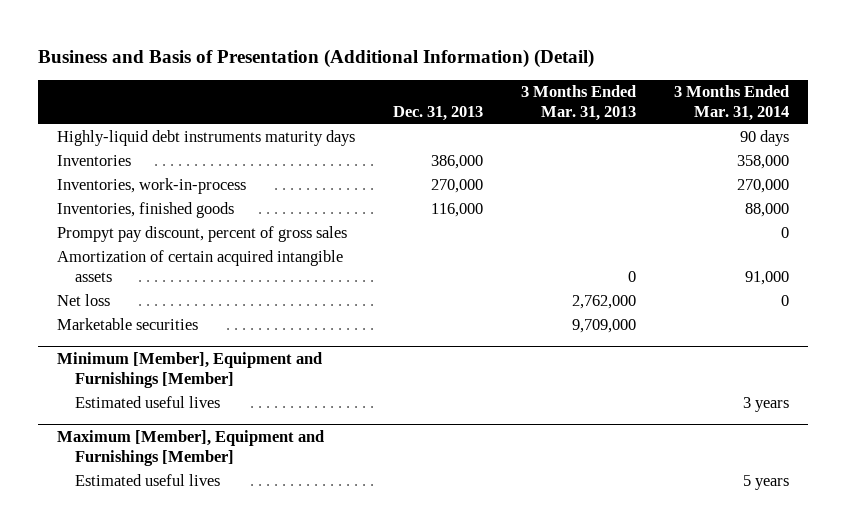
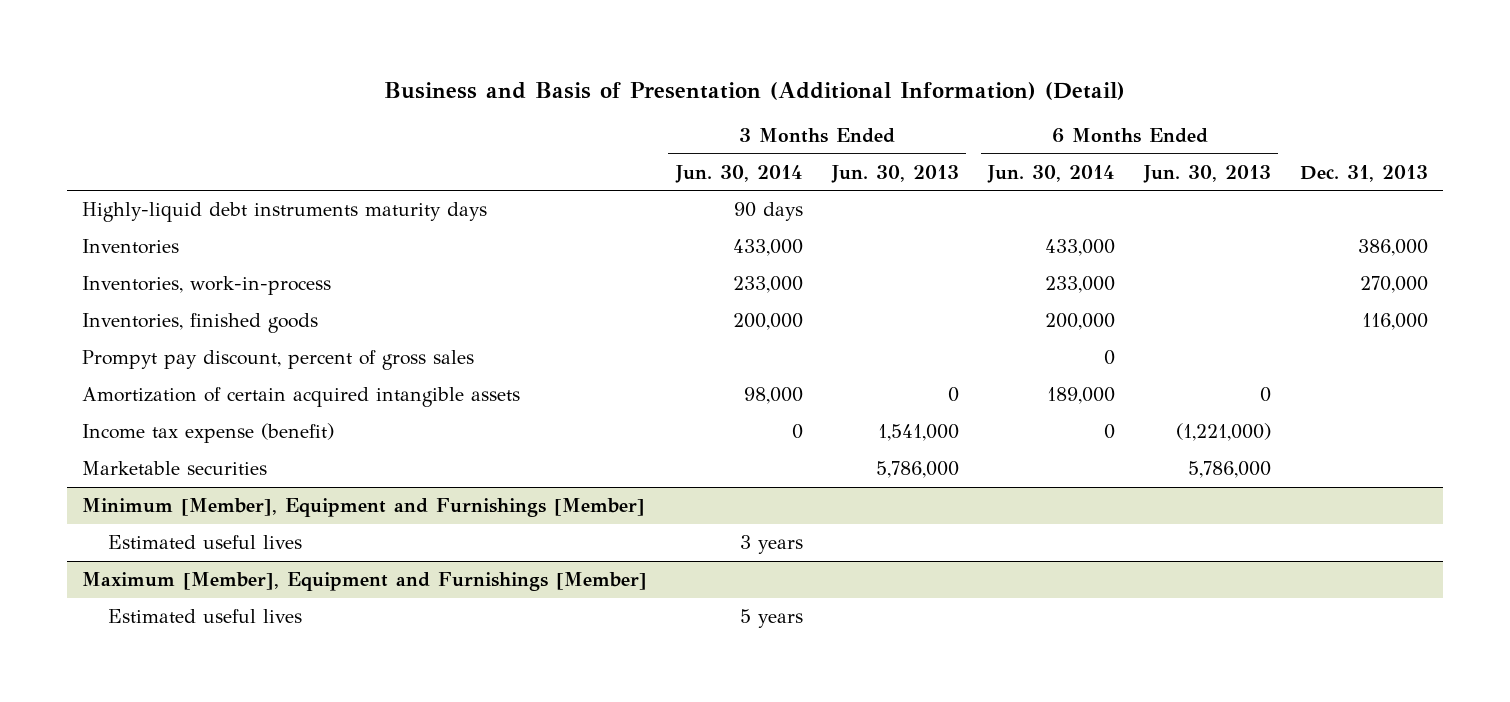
- | Dec. 31, 2013 | 3 Months Ended Mar. 31, 2013 | 3 Months Ended Mar. 31, 2014
+ | 3 Months Ended Jun. 30, 2014 | 3 Months Ended Jun. 30, 2013 | 6 Months Ended Jun. 30, 2014 | 6 Months Ended Jun. 30, 2013 | Dec. 31, 2013
- Net loss | | 2,762,000 | 0
+ Income tax expense (benefit) | 0 | 1,541,000 | 0 | (1,221,000) |

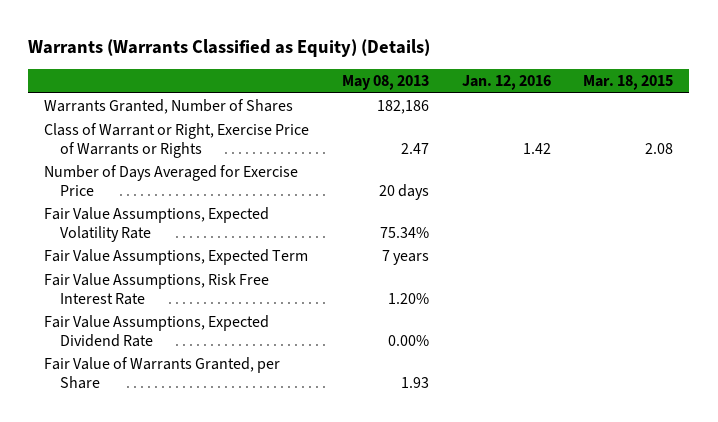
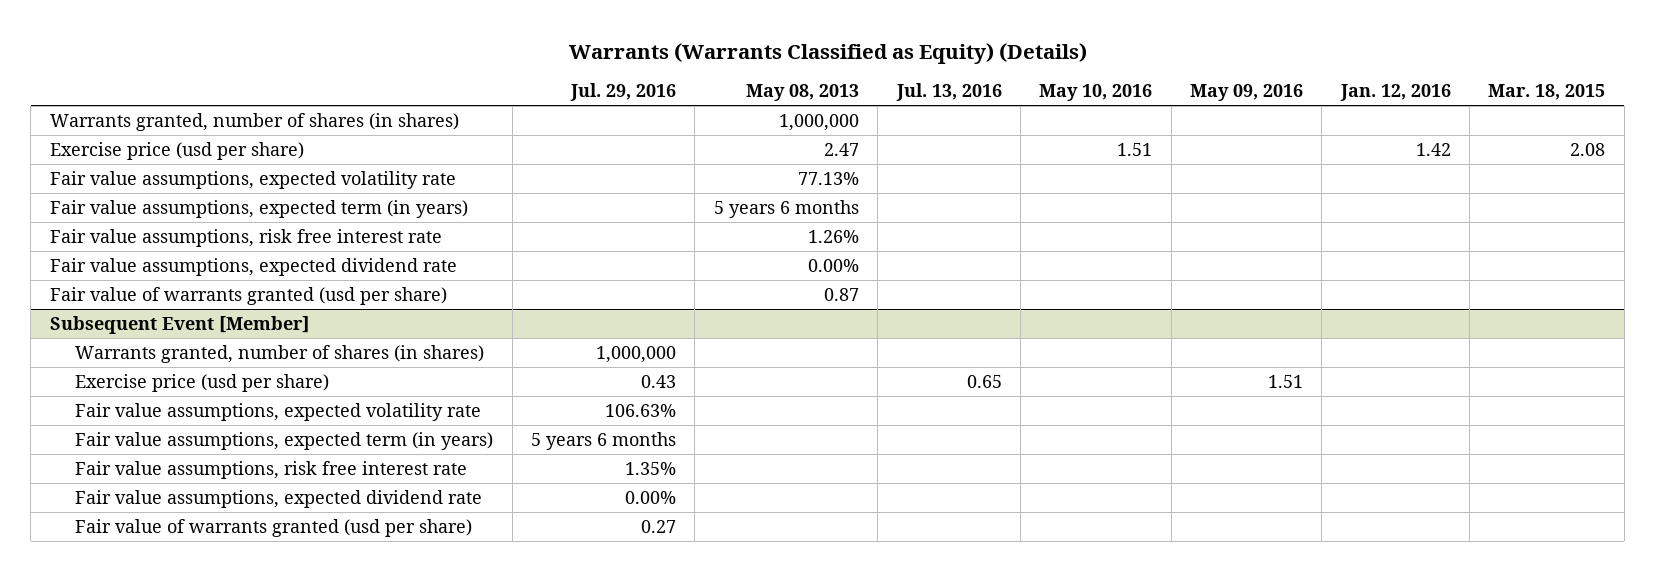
- | May 08, 2013 | Jan. 12, 2016 | Mar. 18, 2015
+ | Jul. 29, 2016 | May 08, 2013 | Jul. 13, 2016 | May 10, 2016 | May 09, 2016 | Jan. 12, 2016 | Mar. 18, 2015
- Warrants Granted, Number of Shares | 182,186 | |
- Class of Warrant or Right, Exercise Price of Warrants or Rights | 2.47 | 1.42 | 2.08
- Number of Days Averaged for Exercise Price | 20 days | |
- Fair Value Assumptions, Expected Volatility Rate | 75.34% | |
- Fair Value Assumptions, Expected Term | 7 years | |
- Fair Value Assumptions, Risk Free Interest Rate | 1.20% | |
- Fair Value Assumptions, Expected Dividend Rate | 0.00% | |
- Fair Value of Warrants Granted, per Share | 1.93 | |
+ Warrants granted, number of shares (in shares) | | 1,000,000 | | | | |
+ Exercise price (usd per share) | | 2.47 | | 1.51 | | 1.42 | 2.08
+ Fair value assumptions, expected volatility rate | | 77.13% | | | | |
+ Fair value assumptions, expected term (in years) | | 5 years 6 months | | | | |
+ Fair value assumptions, risk free interest rate | | 1.26% | | | | |
+ Fair value assumptions, expected dividend rate | | 0.00% | | | | |
+ Fair value of warrants granted (usd per share) | | 0.87 | | | | |
+ Subsequent Event [Member]
+ Warrants granted, number of shares (in shares) | 1,000,000 | | | | | |
+ Exercise price (usd per share) | 0.43 | | 0.65 | | 1.51 | |
+ Fair value assumptions, expected volatility rate | 106.63% | | | | | |
+ Fair value assumptions, expected term (in years) | 5 years 6 months | | | | | |
+ Fair value assumptions, risk free interest rate | 1.35% | | | | | |
+ Fair value assumptions, expected dividend rate | 0.00% | | | | | |
+ Fair value of warrants granted (usd per share) | 0.27 | | | | | |

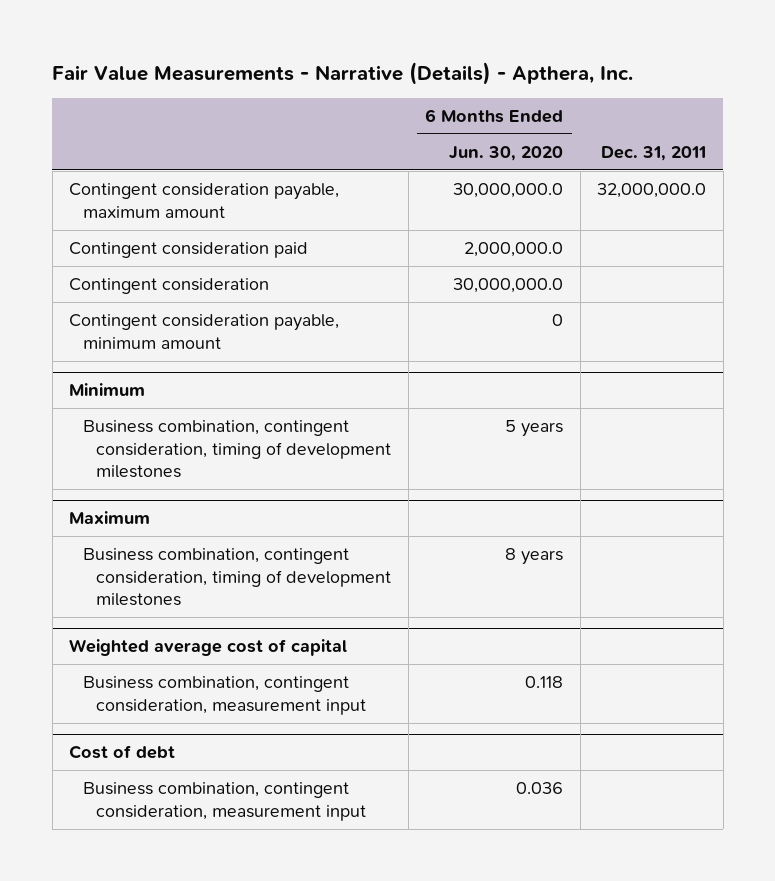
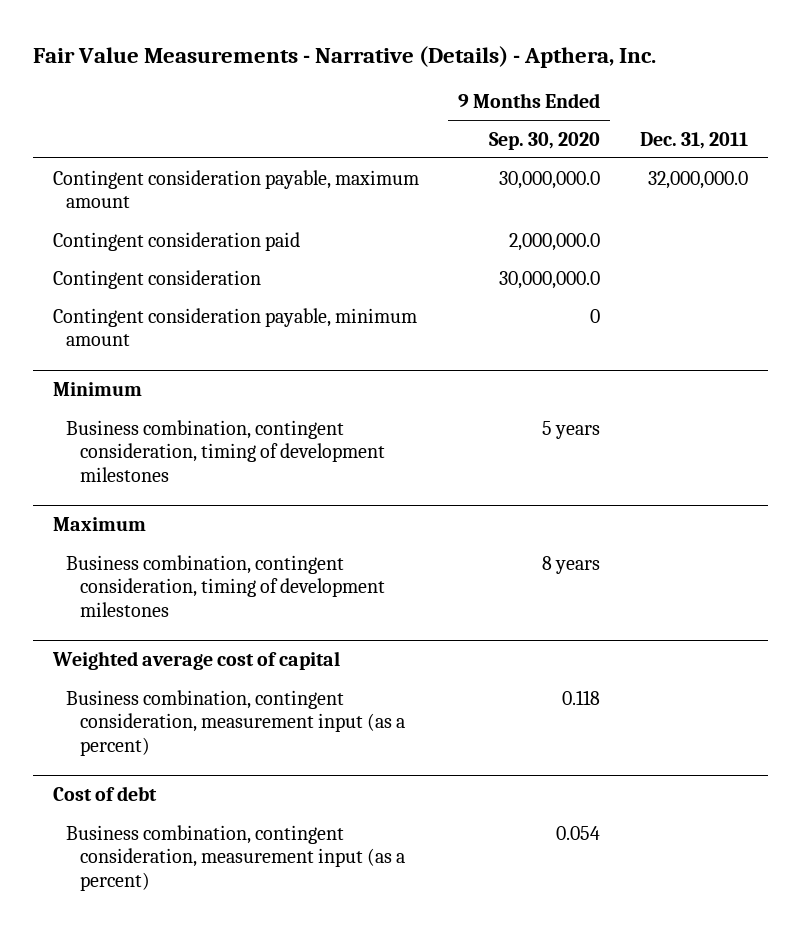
- | 6 Months Ended Jun. 30, 2020 | Dec. 31, 2011
+ | 9 Months Ended Sep. 30, 2020 | Dec. 31, 2011
@ Weighted average cost of capital
- Business combination, contingent consideration, measurement input | 0.118 |
+ Business combination, contingent consideration, measurement input (as a percent) | 0.118 |
@ Cost of debt
- Business combination, contingent consideration, measurement input | 0.036 |
+ Business combination, contingent consideration, measurement input (as a percent) | 0.054 |

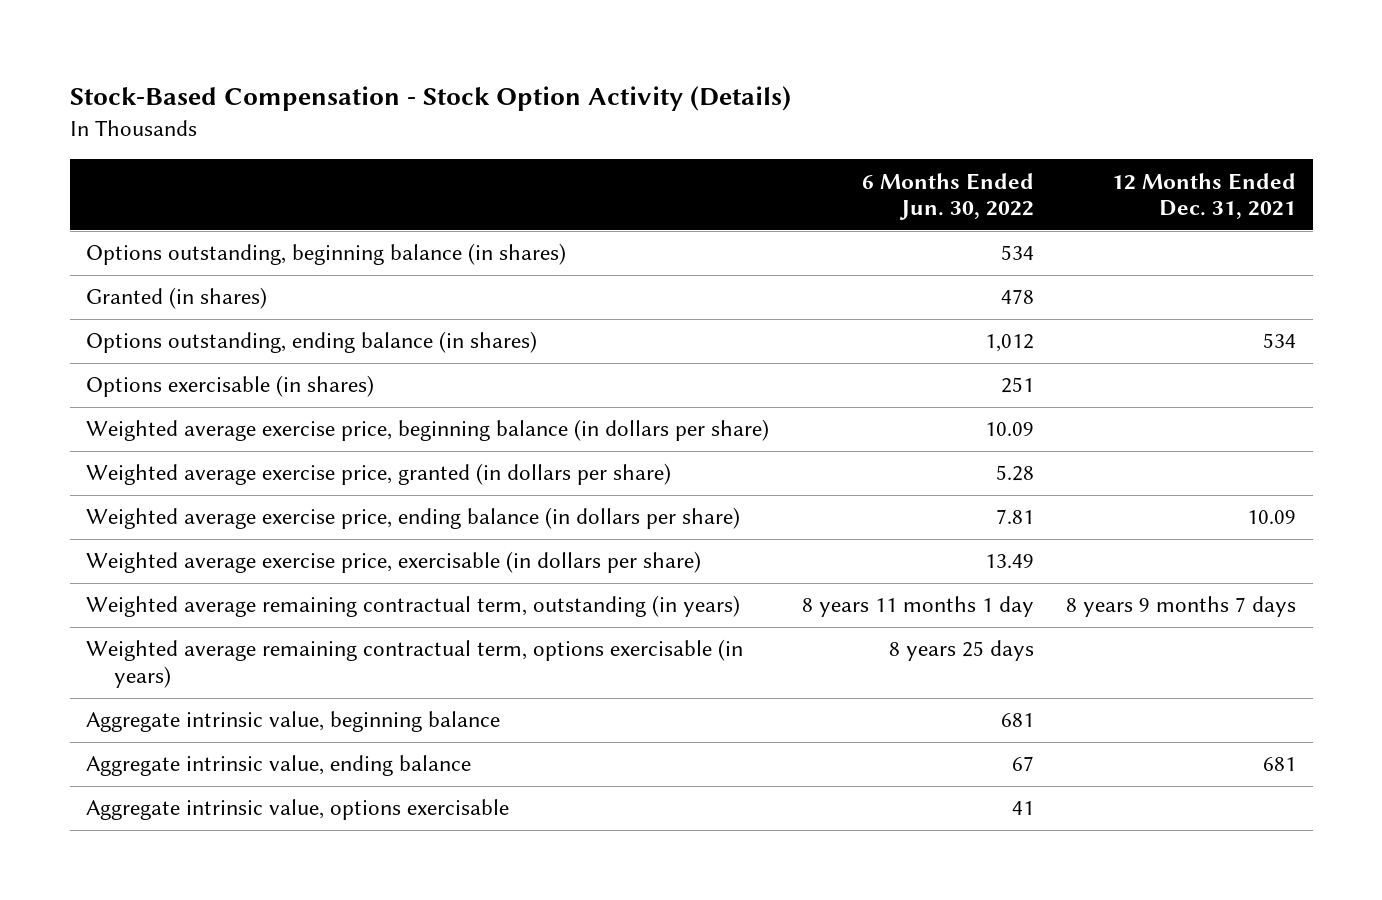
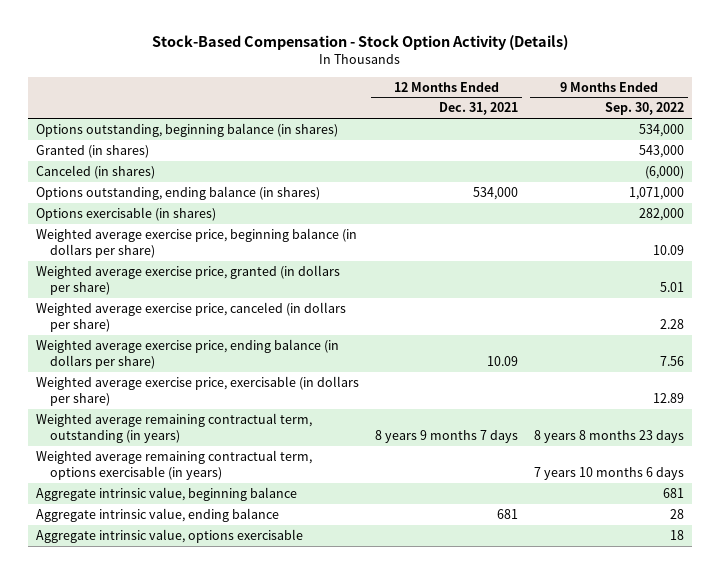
- | 6 Months Ended Jun. 30, 2022 | 12 Months Ended Dec. 31, 2021
+ | 12 Months Ended Dec. 31, 2021 | 9 Months Ended Sep. 30, 2022
- Options outstanding, ending balance (in shares) | 1,012 | 534
+ Canceled (in shares) | | (6,000)
+ Options outstanding, ending balance (in shares) | 534,000 | 1,071,000
+ Weighted average exercise price, canceled (in dollars per share) | | 2.28

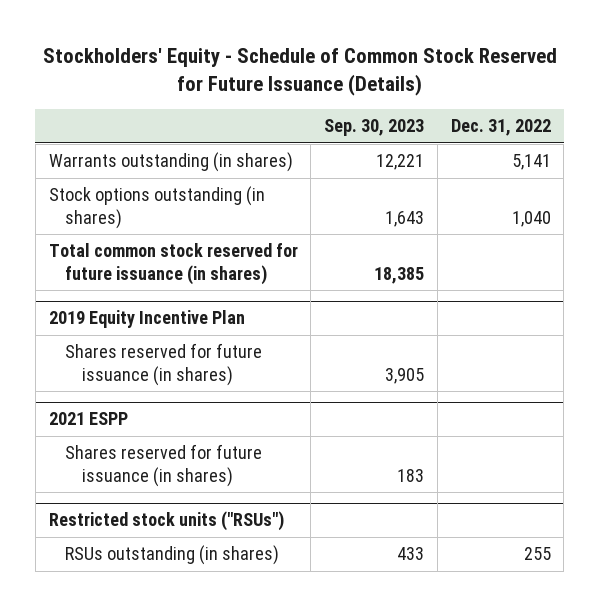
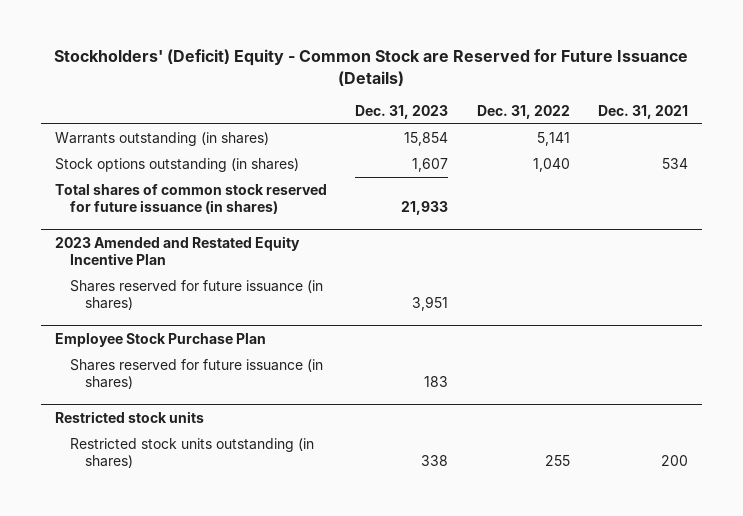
- Stockholders' Equity - Schedule of Common Stock Reserved for Future Issuance (Details)
+ Stockholders' (Deficit) Equity - Common Stock are Reserved for Future Issuance (Details)
- | Sep. 30, 2023 | Dec. 31, 2022
+ | Dec. 31, 2023 | Dec. 31, 2022 | Dec. 31, 2021
- Total common stock reserved for future issuance (in shares) | 18,385 |
- 2019 Equity Incentive Plan
- Shares reserved for future issuance (in shares) | 3,905 |
- 2021 ESPP
- Shares reserved for future issuance (in shares) | 183 |
- Restricted stock units ("RSUs")
- RSUs outstanding (in shares) | 433 | 255
+ Total shares of common stock reserved for future issuance (in shares) | 21,933 | |
+ 2023 Amended and Restated Equity Incentive Plan
+ Shares reserved for future issuance (in shares) | 3,951 | |
+ Employee Stock Purchase Plan
+ Shares reserved for future issuance (in shares) | 183 | |
+ Restricted stock units
+ Restricted stock units outstanding (in shares) | 338 | 255 | 200

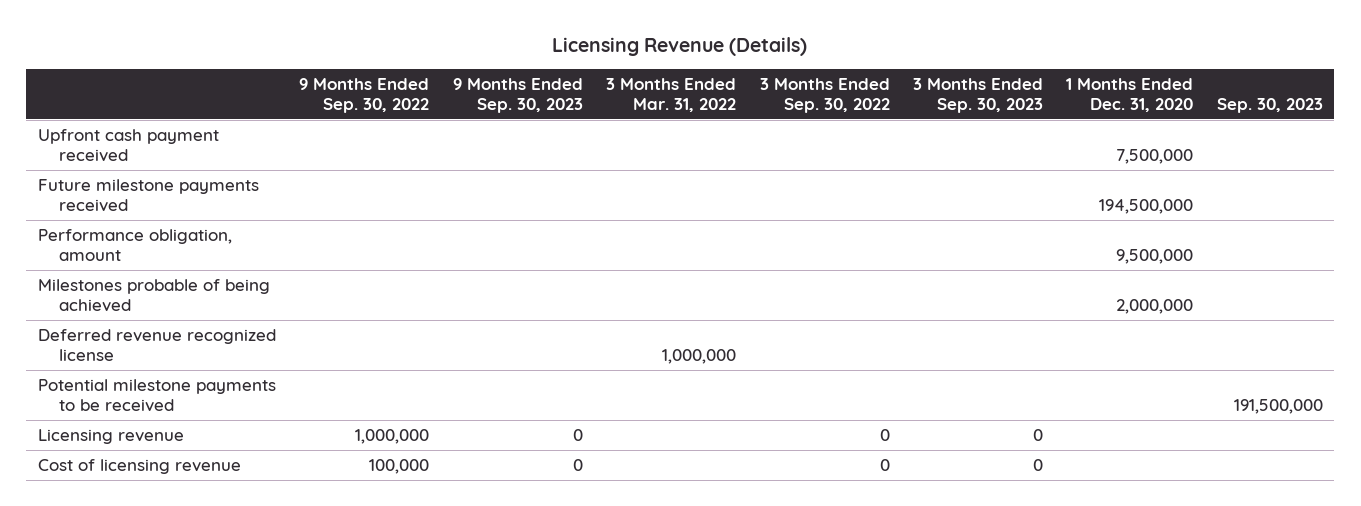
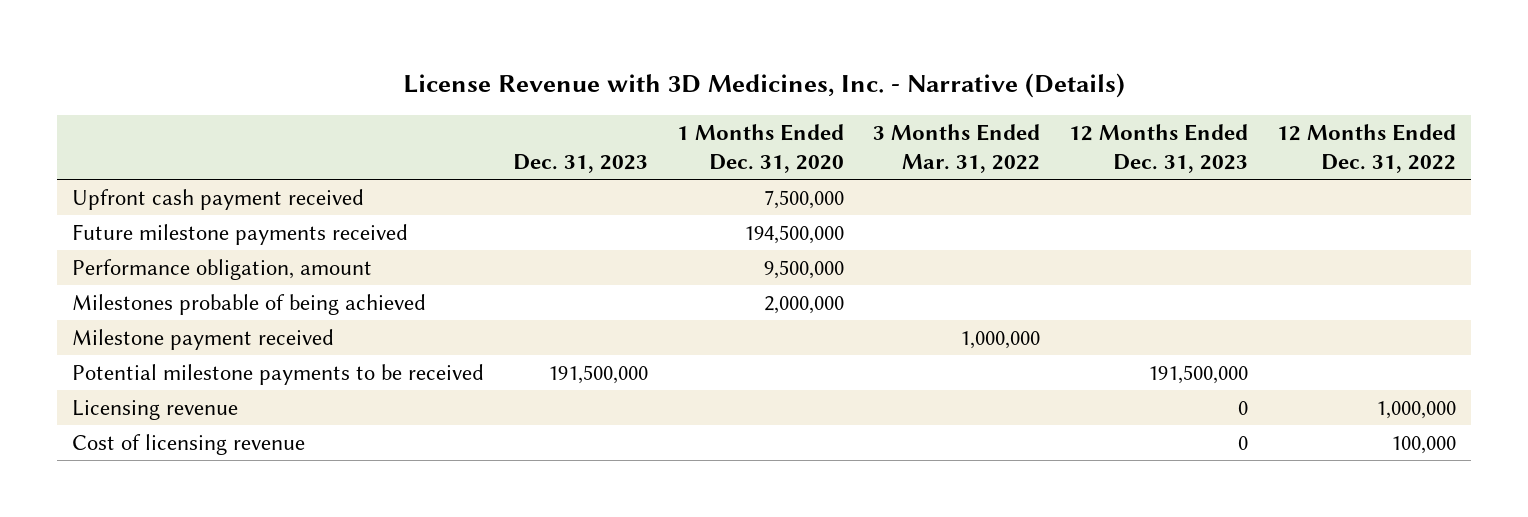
- Licensing Revenue (Details)
+ License Revenue with 3D Medicines, Inc. - Narrative (Details)
- | 9 Months Ended Sep. 30, 2022 | 9 Months Ended Sep. 30, 2023 | 3 Months Ended Mar. 31, 2022 | 3 Months Ended Sep. 30, 2022 | 3 Months Ended Sep. 30, 2023 | 1 Months Ended Dec. 31, 2020 | Sep. 30, 2023
+ | Dec. 31, 2023 | 1 Months Ended Dec. 31, 2020 | 3 Months Ended Mar. 31, 2022 | 12 Months Ended Dec. 31, 2023 | 12 Months Ended Dec. 31, 2022
- Deferred revenue recognized license | | | 1,000,000 | | | |
+ Milestone payment received | | | 1,000,000 | |

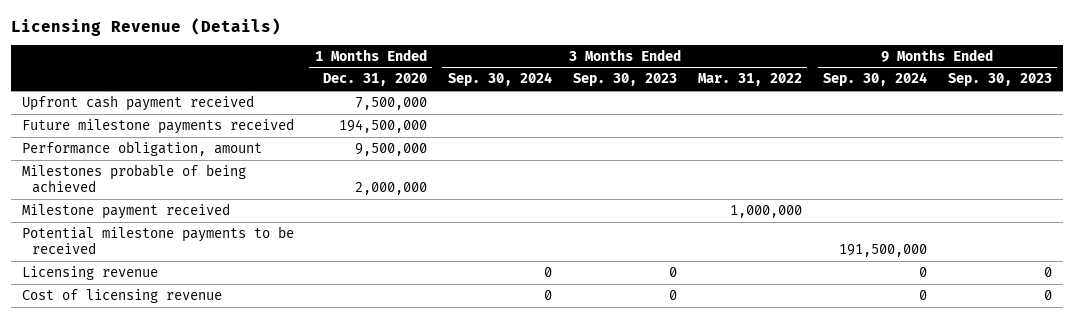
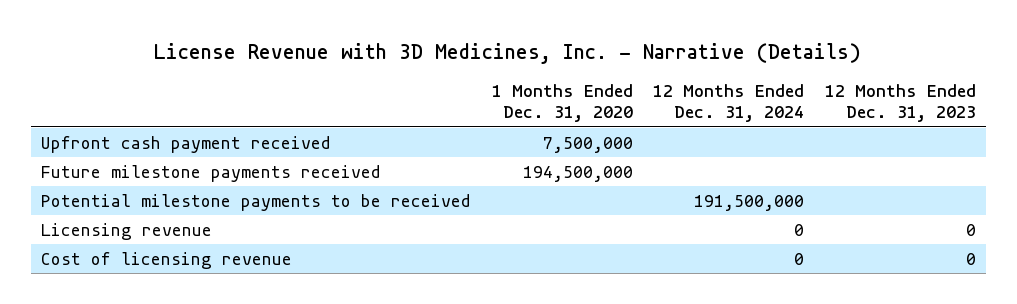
- Licensing Revenue (Details)
+ License Revenue with 3D Medicines, Inc. - Narrative (Details)
- | 1 Months Ended Dec. 31, 2020 | 3 Months Ended Sep. 30, 2024 | 3 Months Ended Sep. 30, 2023 | 3 Months Ended Mar. 31, 2022 | 9 Months Ended Sep. 30, 2024 | 9 Months Ended Sep. 30, 2023
+ | 1 Months Ended Dec. 31, 2020 | 12 Months Ended Dec. 31, 2024 | 12 Months Ended Dec. 31, 2023
- Performance obligation, amount | 9,500,000 | | | | |
- Milestones probable of being achieved | 2,000,000 | | | | |
- Milestone payment received | | | | 1,000,000 | |

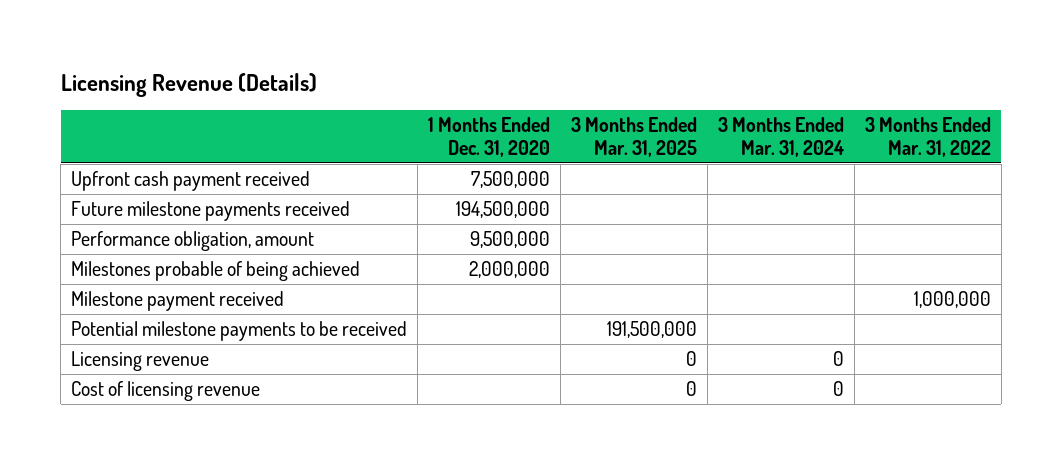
- License Revenue with 3D Medicines, Inc. - Narrative (Details)
+ Licensing Revenue (Details)
- | 1 Months Ended Dec. 31, 2020 | 12 Months Ended Dec. 31, 2024 | 12 Months Ended Dec. 31, 2023
+ | 1 Months Ended Dec. 31, 2020 | 3 Months Ended Mar. 31, 2025 | 3 Months Ended Mar. 31, 2024 | 3 Months Ended Mar. 31, 2022
+ Performance obligation, amount | 9,500,000 | | |
+ Milestones probable of being achieved | 2,000,000 | | |
+ Milestone payment received | | | | 1,000,000

